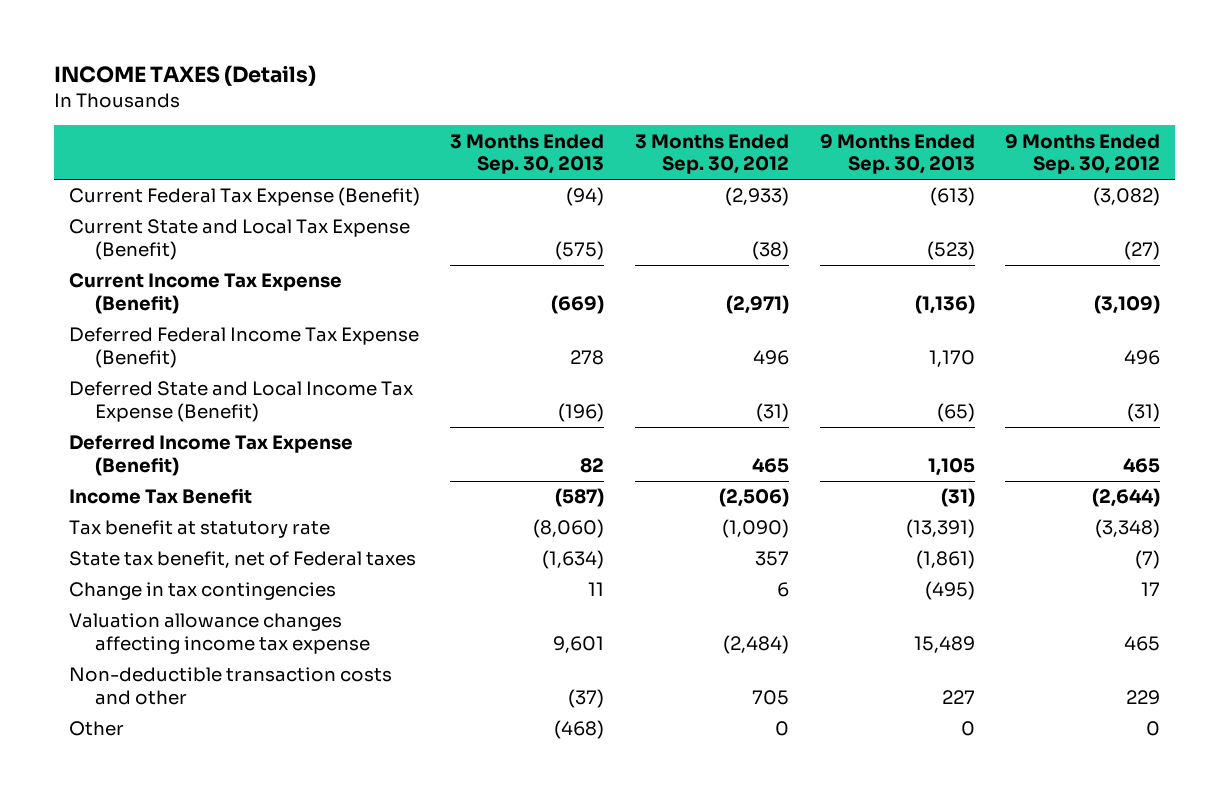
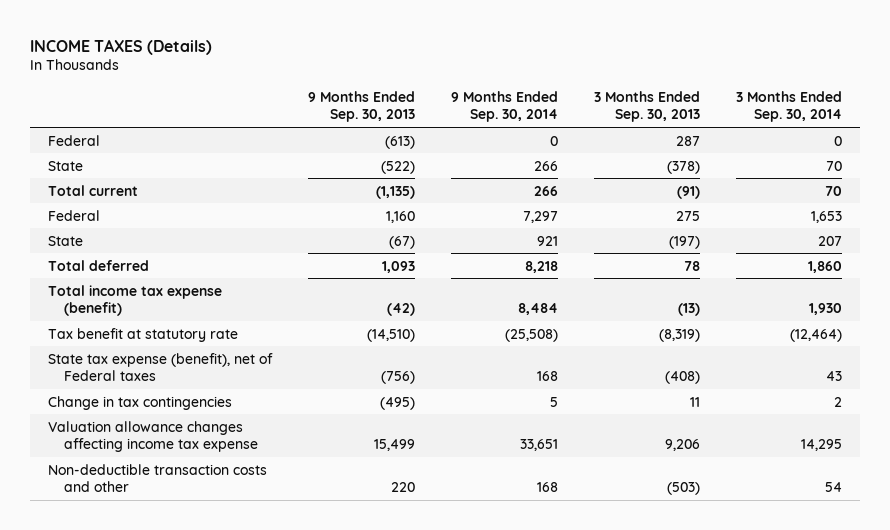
- | 3 Months Ended Sep. 30, 2013 | 3 Months Ended Sep. 30, 2012 | 9 Months Ended Sep. 30, 2013 | 9 Months Ended Sep. 30, 2012
+ | 9 Months Ended Sep. 30, 2013 | 9 Months Ended Sep. 30, 2014 | 3 Months Ended Sep. 30, 2013 | 3 Months Ended Sep. 30, 2014
- Current Federal Tax Expense (Benefit) | (94) | (2,933) | (613) | (3,082)
- Current State and Local Tax Expense (Benefit) | (575) | (38) | (523) | (27)
- Current Income Tax Expense (Benefit) | (669) | (2,971) | (1,136) | (3,109)
- Deferred Federal Income Tax Expense (Benefit) | 278 | 496 | 1,170 | 496
- Deferred State and Local Income Tax Expense (Benefit) | (196) | (31) | (65) | (31)
- Deferred Income Tax Expense (Benefit) | 82 | 465 | 1,105 | 465
- Income Tax Benefit | (587) | (2,506) | (31) | (2,644)
- Tax benefit at statutory rate | (8,060) | (1,090) | (13,391) | (3,348)
- State tax benefit, net of Federal taxes | (1,634) | 357 | (1,861) | (7)
+ Federal | (613) | 0 | 287 | 0
+ State | (522) | 266 | (378) | 70
+ Total current | (1,135) | 266 | (91) | 70
+ Federal | 1,160 | 7,297 | 275 | 1,653
+ State | (67) | 921 | (197) | 207
+ Total deferred | 1,093 | 8,218 | 78 | 1,860
+ Total income tax expense (benefit) | (42) | 8,484 | (13) | 1,930
+ Tax benefit at statutory rate | (14,510) | (25,508) | (8,319) | (12,464)
+ State tax expense (benefit), net of Federal taxes | (756) | 168 | (408) | 43
- Valuation allowance changes affecting income tax expense | 9,601 | (2,484) | 15,489 | 465
- Non-deductible transaction costs and other | (37) | 705 | 227 | 229
- Other | (468) | 0 | 0 | 0
+ Valuation allowance changes affecting income tax expense | 15,499 | 33,651 | 9,206 | 14,295
+ Non-deductible transaction costs and other | 220 | 168 | (503) | 54

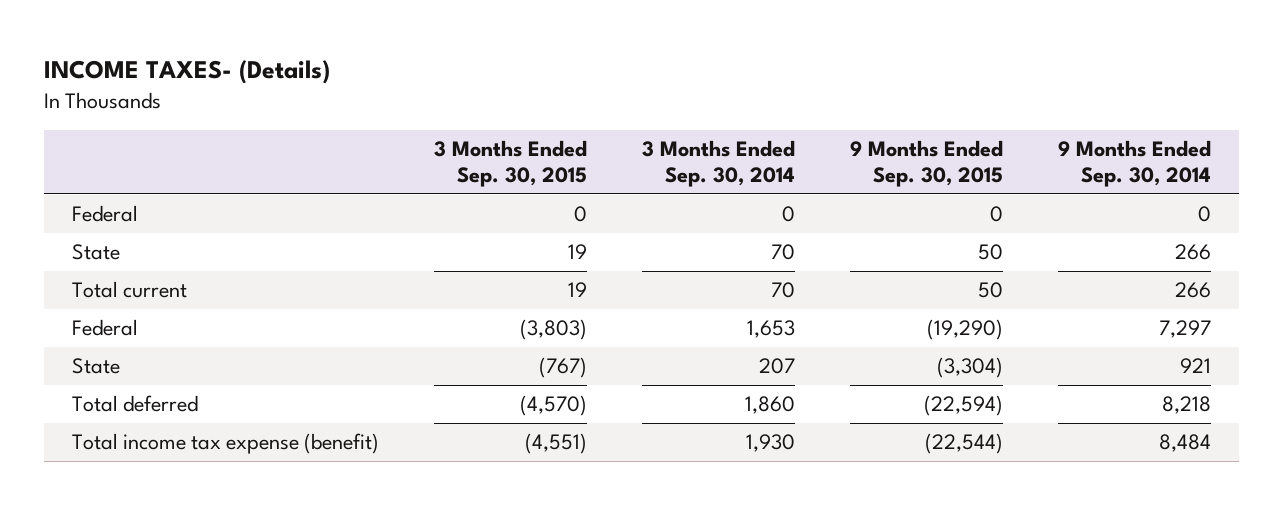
- INCOME TAXES (Details)
+ INCOME TAXES- (Details)
- | 9 Months Ended Sep. 30, 2013 | 9 Months Ended Sep. 30, 2014 | 3 Months Ended Sep. 30, 2013 | 3 Months Ended Sep. 30, 2014
+ | 3 Months Ended Sep. 30, 2015 | 3 Months Ended Sep. 30, 2014 | 9 Months Ended Sep. 30, 2015 | 9 Months Ended Sep. 30, 2014
- Tax benefit at statutory rate | (14,510) | (25,508) | (8,319) | (12,464)
- State tax expense (benefit), net of Federal taxes | (756) | 168 | (408) | 43
- Change in tax contingencies | (495) | 5 | 11 | 2
- Valuation allowance changes affecting income tax expense | 15,499 | 33,651 | 9,206 | 14,295
- Non-deductible transaction costs and other | 220 | 168 | (503) | 54

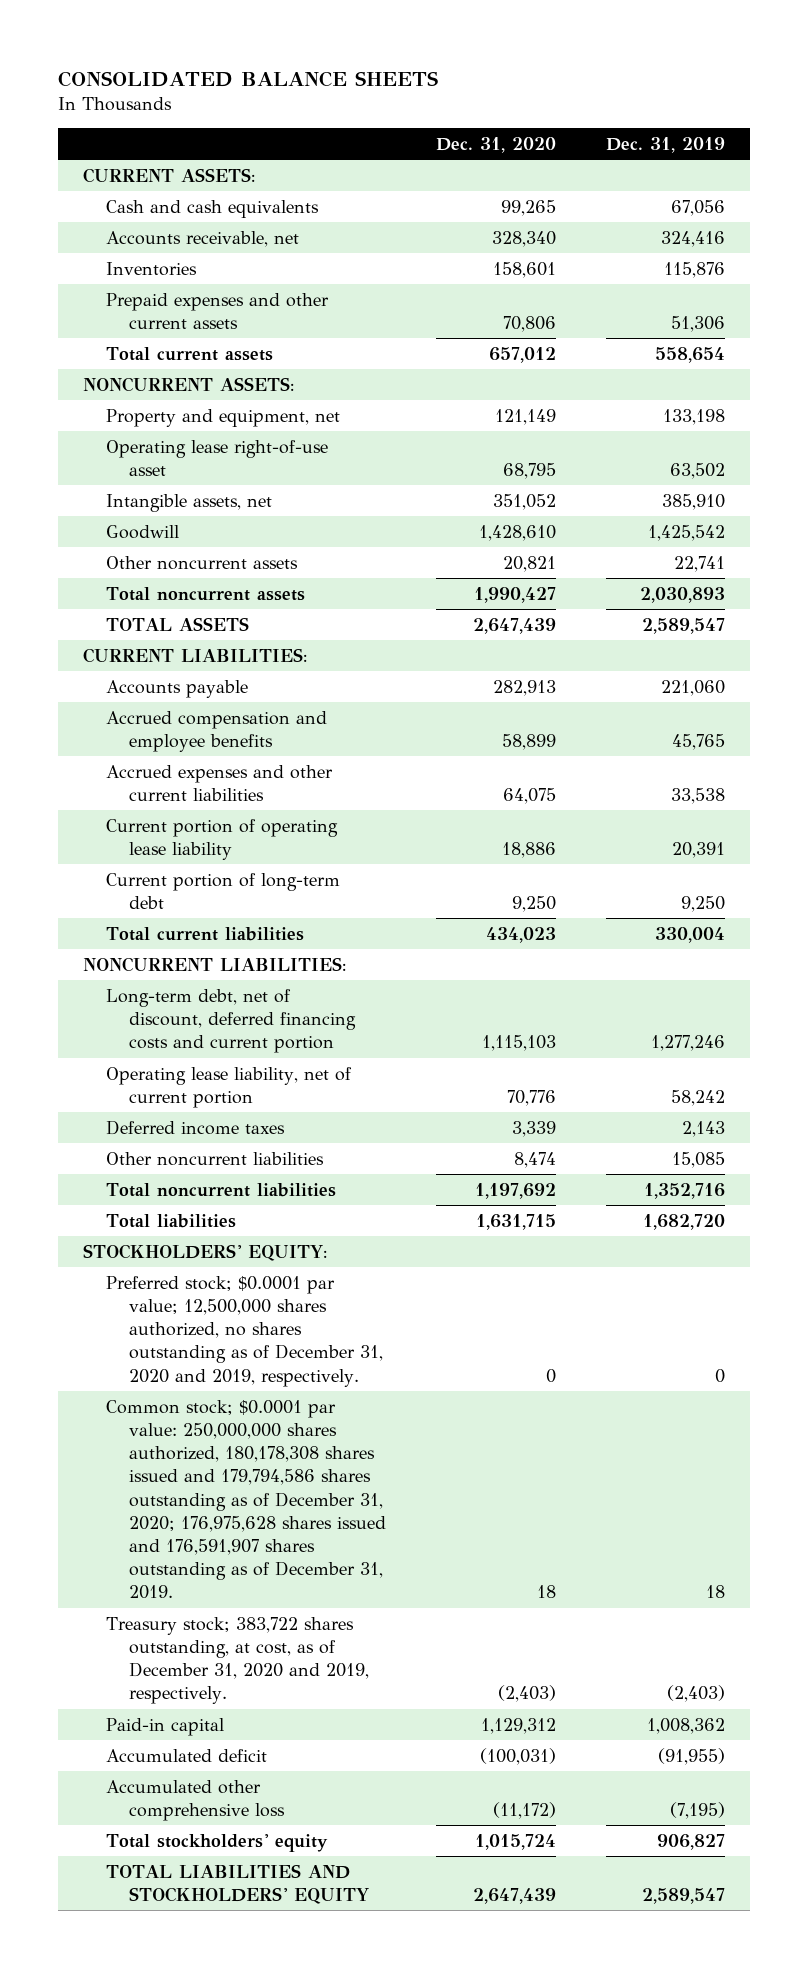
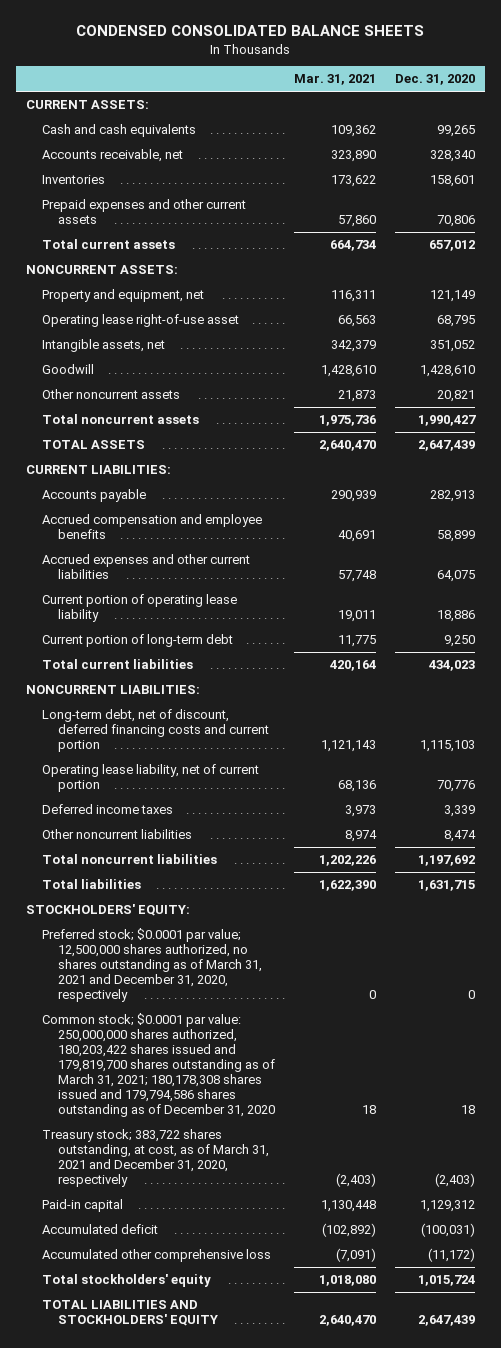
- CONSOLIDATED BALANCE SHEETS
+ CONDENSED CONSOLIDATED BALANCE SHEETS
- | Dec. 31, 2020 | Dec. 31, 2019
+ | Mar. 31, 2021 | Dec. 31, 2020
- Preferred stock; $0.0001 par value; 12,500,000 shares authorized, no shares outstanding as of December 31, 2020 and 2019, respectively. | 0 | 0
- Common stock; $0.0001 par value: 250,000,000 shares authorized, 180,178,308 shares issued and 179,794,586 shares outstanding as of December 31, 2020; 176,975,628 shares issued and 176,591,907 shares outstanding as of December 31, 2019. | 18 | 18
- Treasury stock; 383,722 shares outstanding, at cost, as of December 31, 2020 and 2019, respectively. | (2,403) | (2,403)
+ Preferred stock; $0.0001 par value; 12,500,000 shares authorized, no shares outstanding as of March 31, 2021 and December 31, 2020, respectively | 0 | 0
+ Common stock; $0.0001 par value: 250,000,000 shares authorized, 180,203,422 shares issued and 179,819,700 shares outstanding as of March 31, 2021; 180,178,308 shares issued and 179,794,586 shares outstanding as of December 31, 2020 | 18 | 18
+ Treasury stock; 383,722 shares outstanding, at cost, as of March 31, 2021 and December 31, 2020, respectively | (2,403) | (2,403)

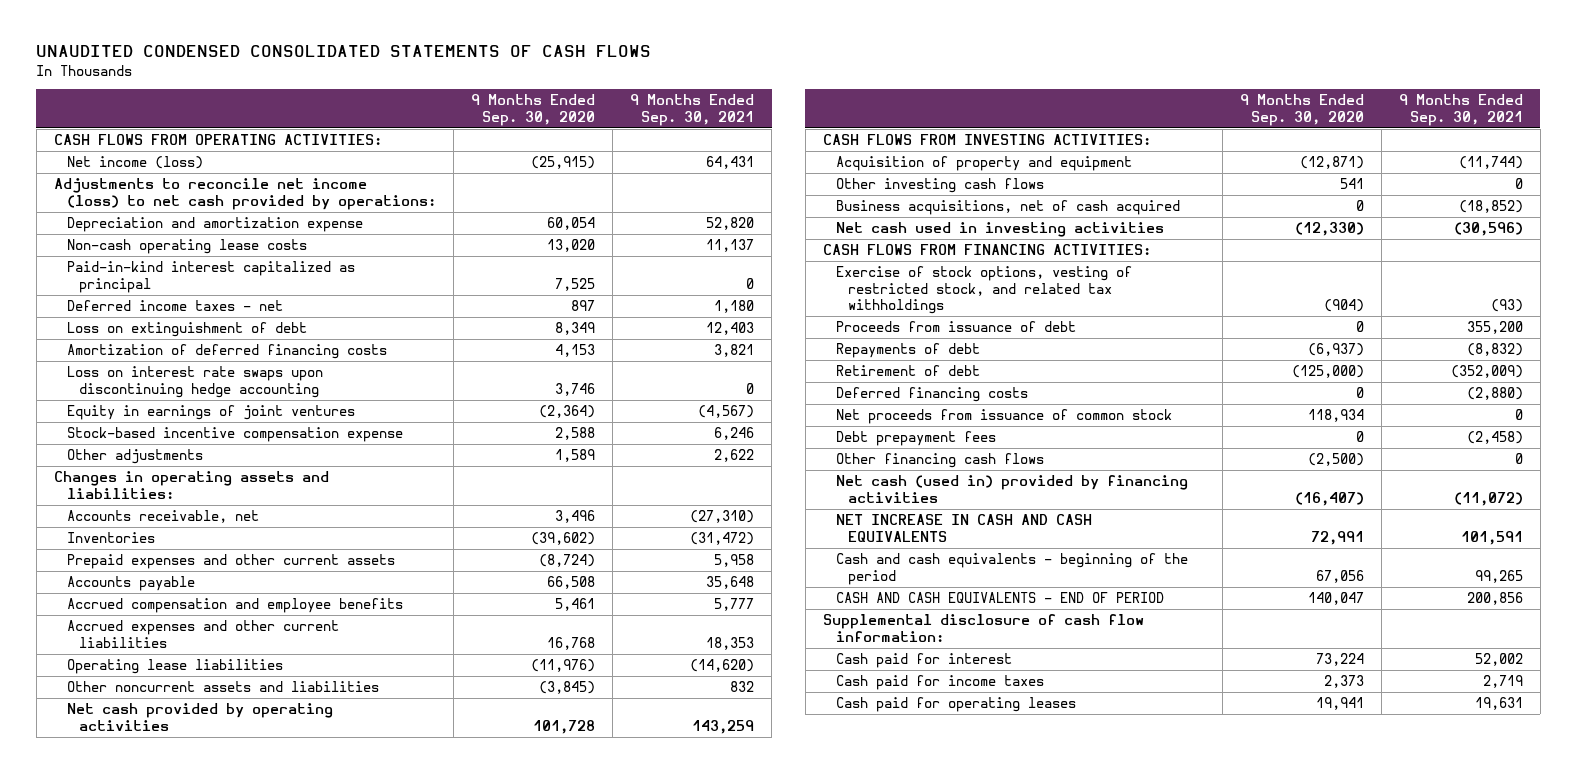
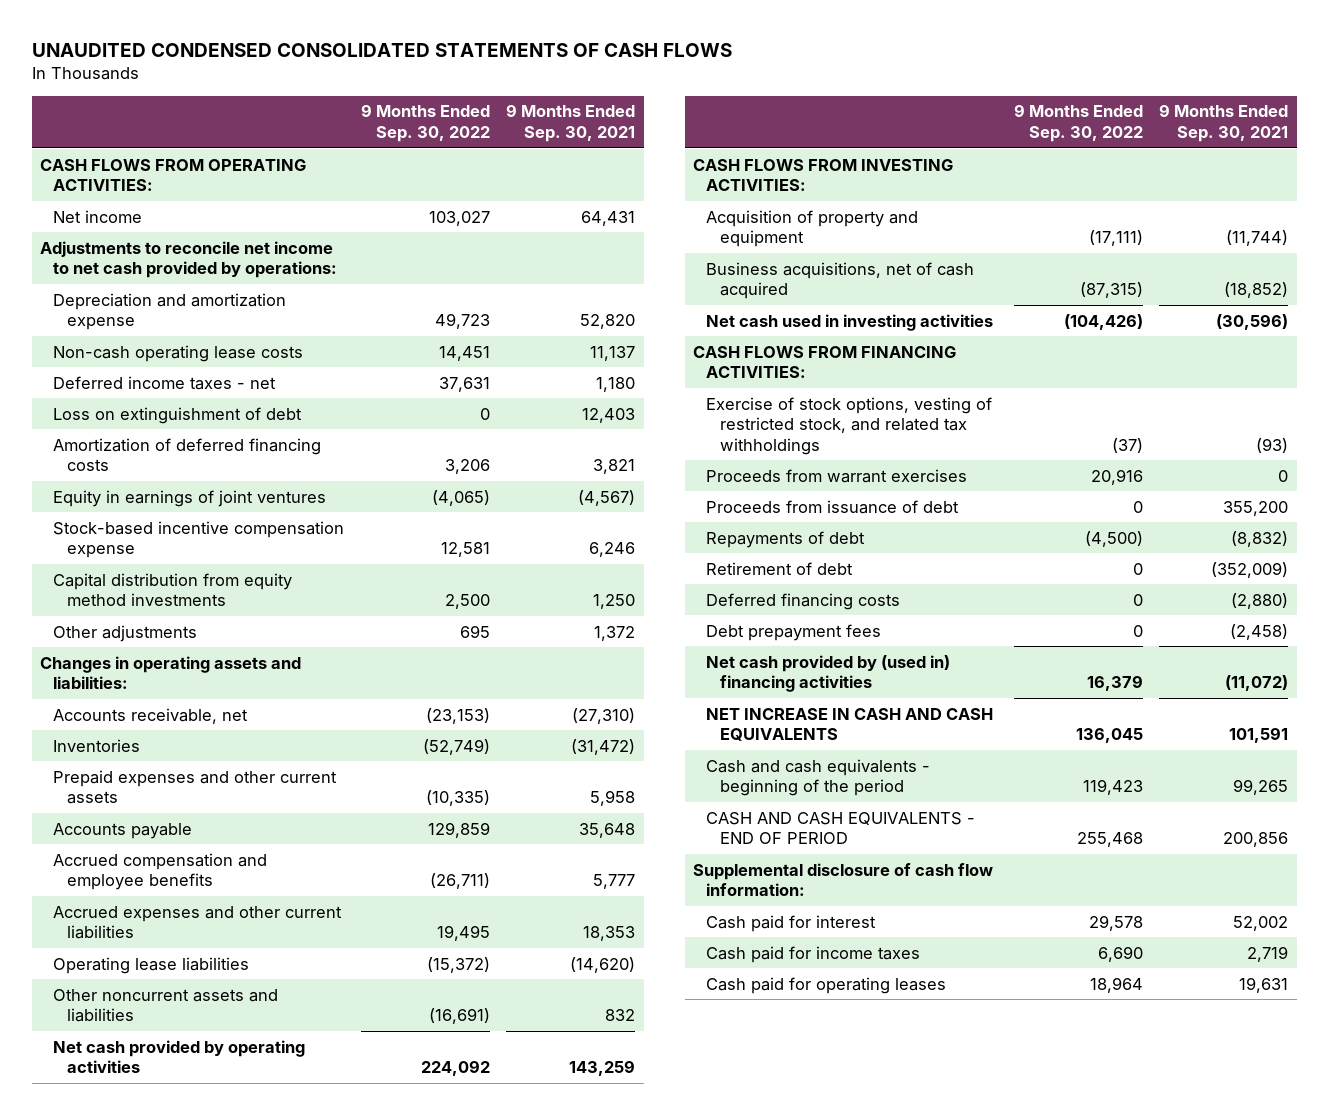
- | 9 Months Ended Sep. 30, 2020 | 9 Months Ended Sep. 30, 2021
+ | 9 Months Ended Sep. 30, 2022 | 9 Months Ended Sep. 30, 2021
- Net income (loss) | (25,915) | 64,431
- Adjustments to reconcile net income (loss) to net cash provided by operations:
+ Net income | 103,027 | 64,431
+ Adjustments to reconcile net income to net cash provided by operations:
- Paid-in-kind interest capitalized as principal | 7,525 | 0
- Loss on interest rate swaps upon discontinuing hedge accounting | 3,746 | 0
- Other adjustments | 1,589 | 2,622
+ Capital distribution from equity method investments | 2,500 | 1,250
+ Other adjustments | 695 | 1,372
- Other investing cash flows | 541 | 0
+ Proceeds from warrant exercises | 20,916 | 0
- Net proceeds from issuance of common stock | 118,934 | 0
- Other financing cash flows | (2,500) | 0
- Net cash (used in) provided by financing activities | (16,407) | (11,072)
+ Net cash provided by (used in) financing activities | 16,379 | (11,072)

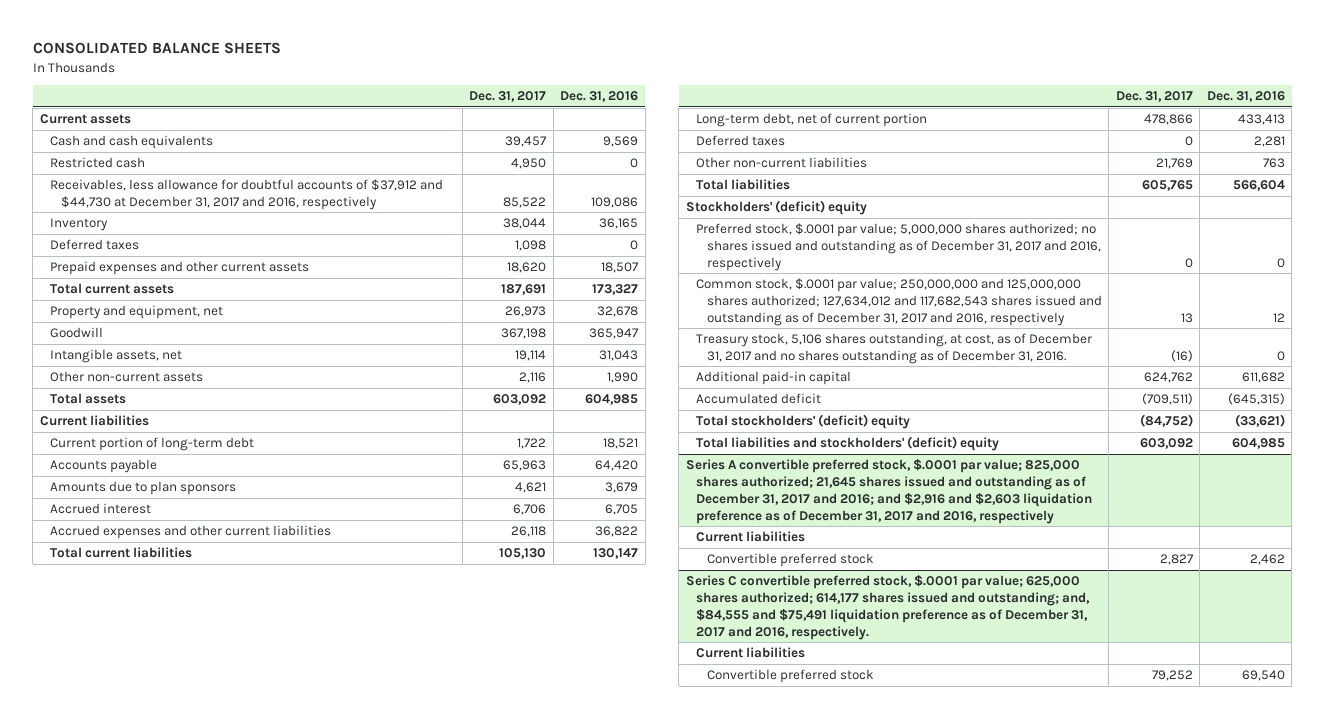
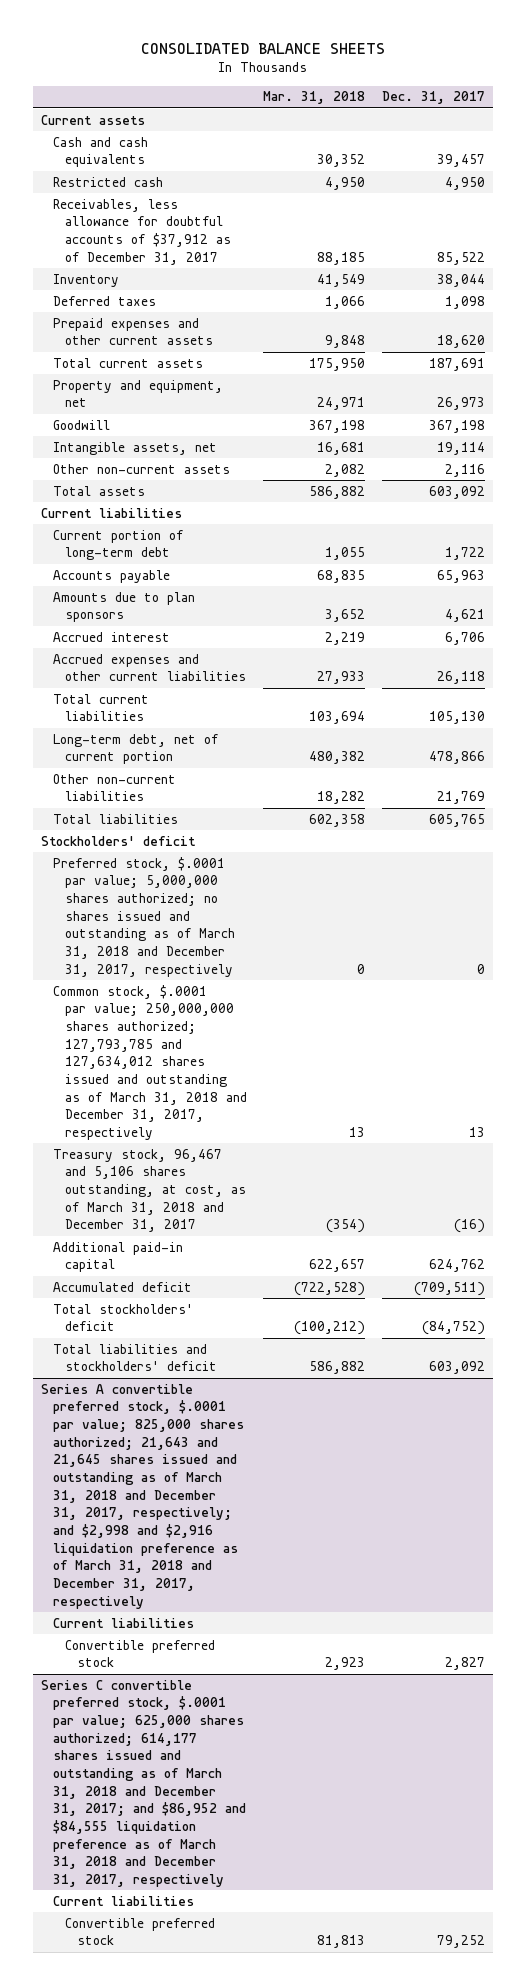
- | Dec. 31, 2017 | Dec. 31, 2016
+ | Mar. 31, 2018 | Dec. 31, 2017
- Receivables, less allowance for doubtful accounts of $37,912 and $44,730 at December 31, 2017 and 2016, respectively | 85,522 | 109,086
+ Receivables, less allowance for doubtful accounts of $37,912 as of December 31, 2017 | 88,185 | 85,522
- Deferred taxes | 0 | 2,281
- Stockholders' (deficit) equity
- Preferred stock, $.0001 par value; 5,000,000 shares authorized; no shares issued and outstanding as of December 31, 2017 and 2016, respectively | 0 | 0
- Common stock, $.0001 par value; 250,000,000 and 125,000,000 shares authorized; 127,634,012 and 117,682,543 shares issued and outstanding as of December 31, 2017 and 2016, respectively | 13 | 12
- Treasury stock, 5,106 shares outstanding, at cost, as of December 31, 2017 and no shares outstanding as of December 31, 2016. | (16) | 0
+ Stockholders' deficit
+ Preferred stock, $.0001 par value; 5,000,000 shares authorized; no shares issued and outstanding as of March 31, 2018 and December 31, 2017, respectively | 0 | 0
+ Common stock, $.0001 par value; 250,000,000 shares authorized; 127,793,785 and 127,634,012 shares issued and outstanding as of March 31, 2018 and December 31, 2017, respectively | 13 | 13
+ Treasury stock, 96,467 and 5,106 shares outstanding, at cost, as of March 31, 2018 and December 31, 2017 | (354) | (16)
- Total stockholders' (deficit) equity | (84,752) | (33,621)
- Total liabilities and stockholders' (deficit) equity | 603,092 | 604,985
- Series A convertible preferred stock, $.0001 par value; 825,000 shares authorized; 21,645 shares issued and outstanding as of December 31, 2017 and 2016; and $2,916 and $2,603 liquidation preference as of December 31, 2017 and 2016, respectively
+ Total stockholders' deficit | (100,212) | (84,752)
+ Total liabilities and stockholders' deficit | 586,882 | 603,092
+ Series A convertible preferred stock, $.0001 par value; 825,000 shares authorized; 21,643 and 21,645 shares issued and outstanding as of March 31, 2018 and December 31, 2017, respectively; and $2,998 and $2,916 liquidation preference as of March 31, 2018 and December 31, 2017, respectively
- Series C convertible preferred stock, $.0001 par value; 625,000 shares authorized; 614,177 shares issued and outstanding; and, $84,555 and $75,491 liquidation preference as of December 31, 2017 and 2016, respectively.
+ Series C convertible preferred stock, $.0001 par value; 625,000 shares authorized; 614,177 shares issued and outstanding as of March 31, 2018 and December 31, 2017; and $86,952 and $84,555 liquidation preference as of March 31, 2018 and December 31, 2017, respectively

